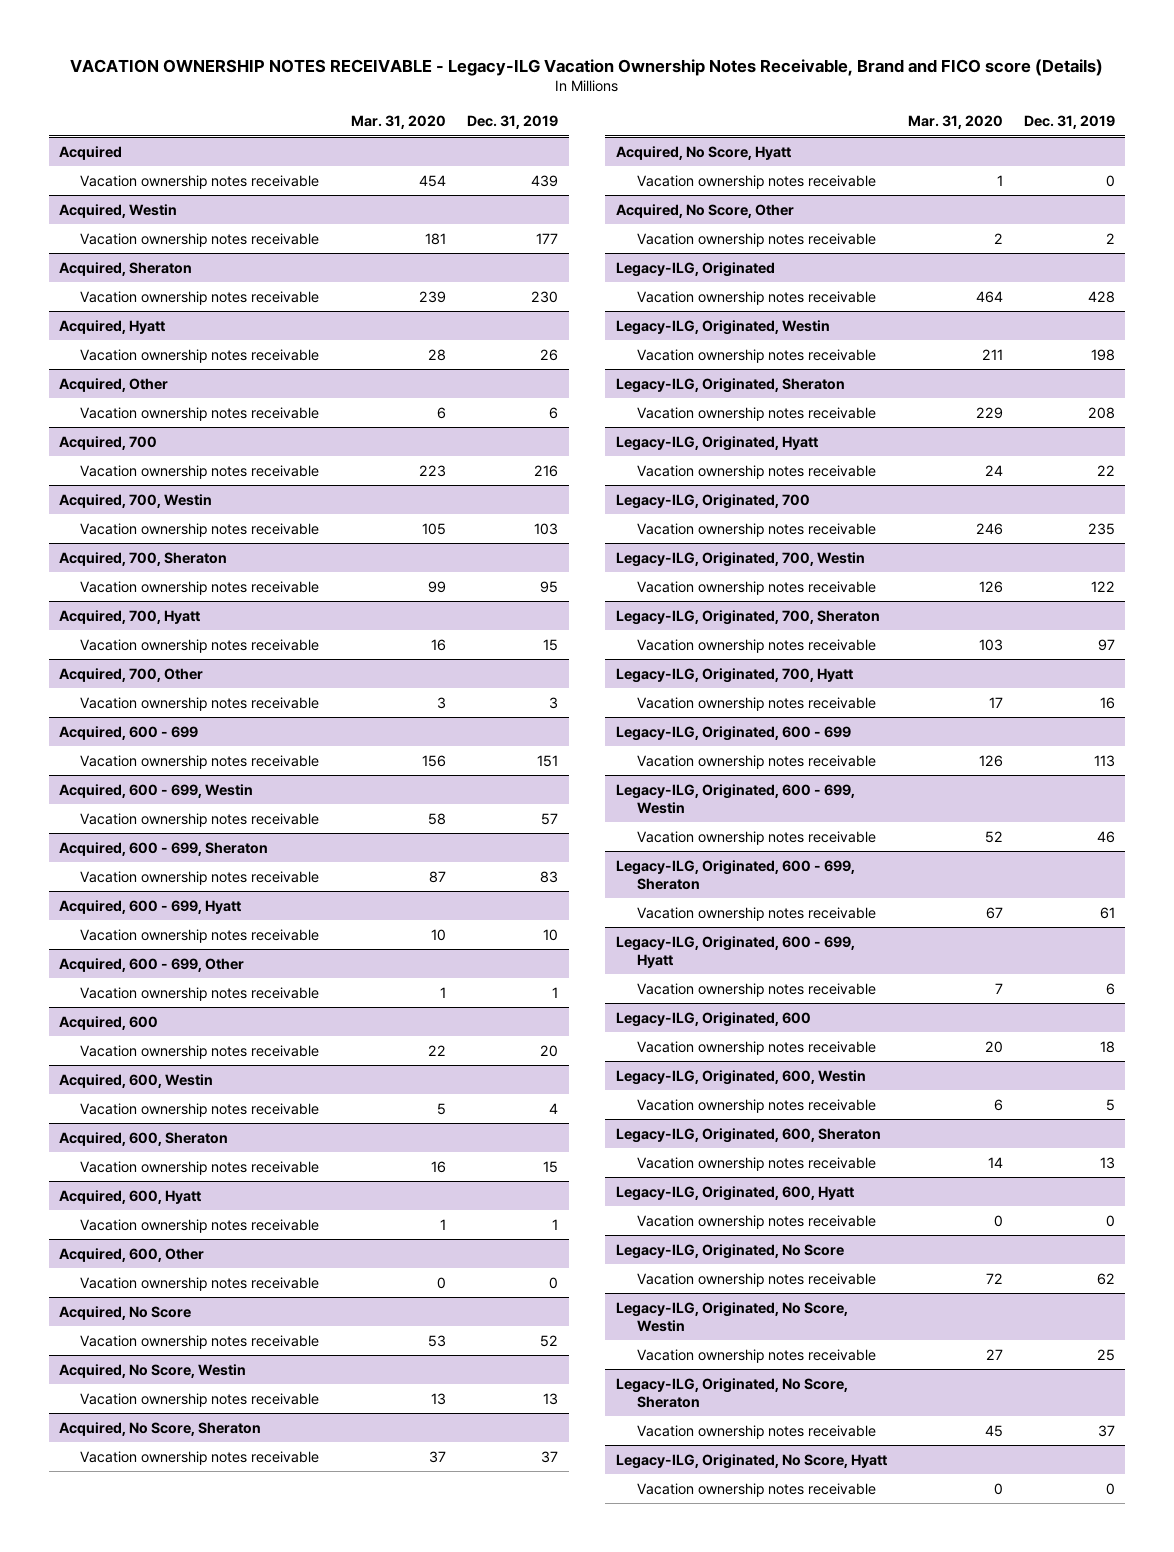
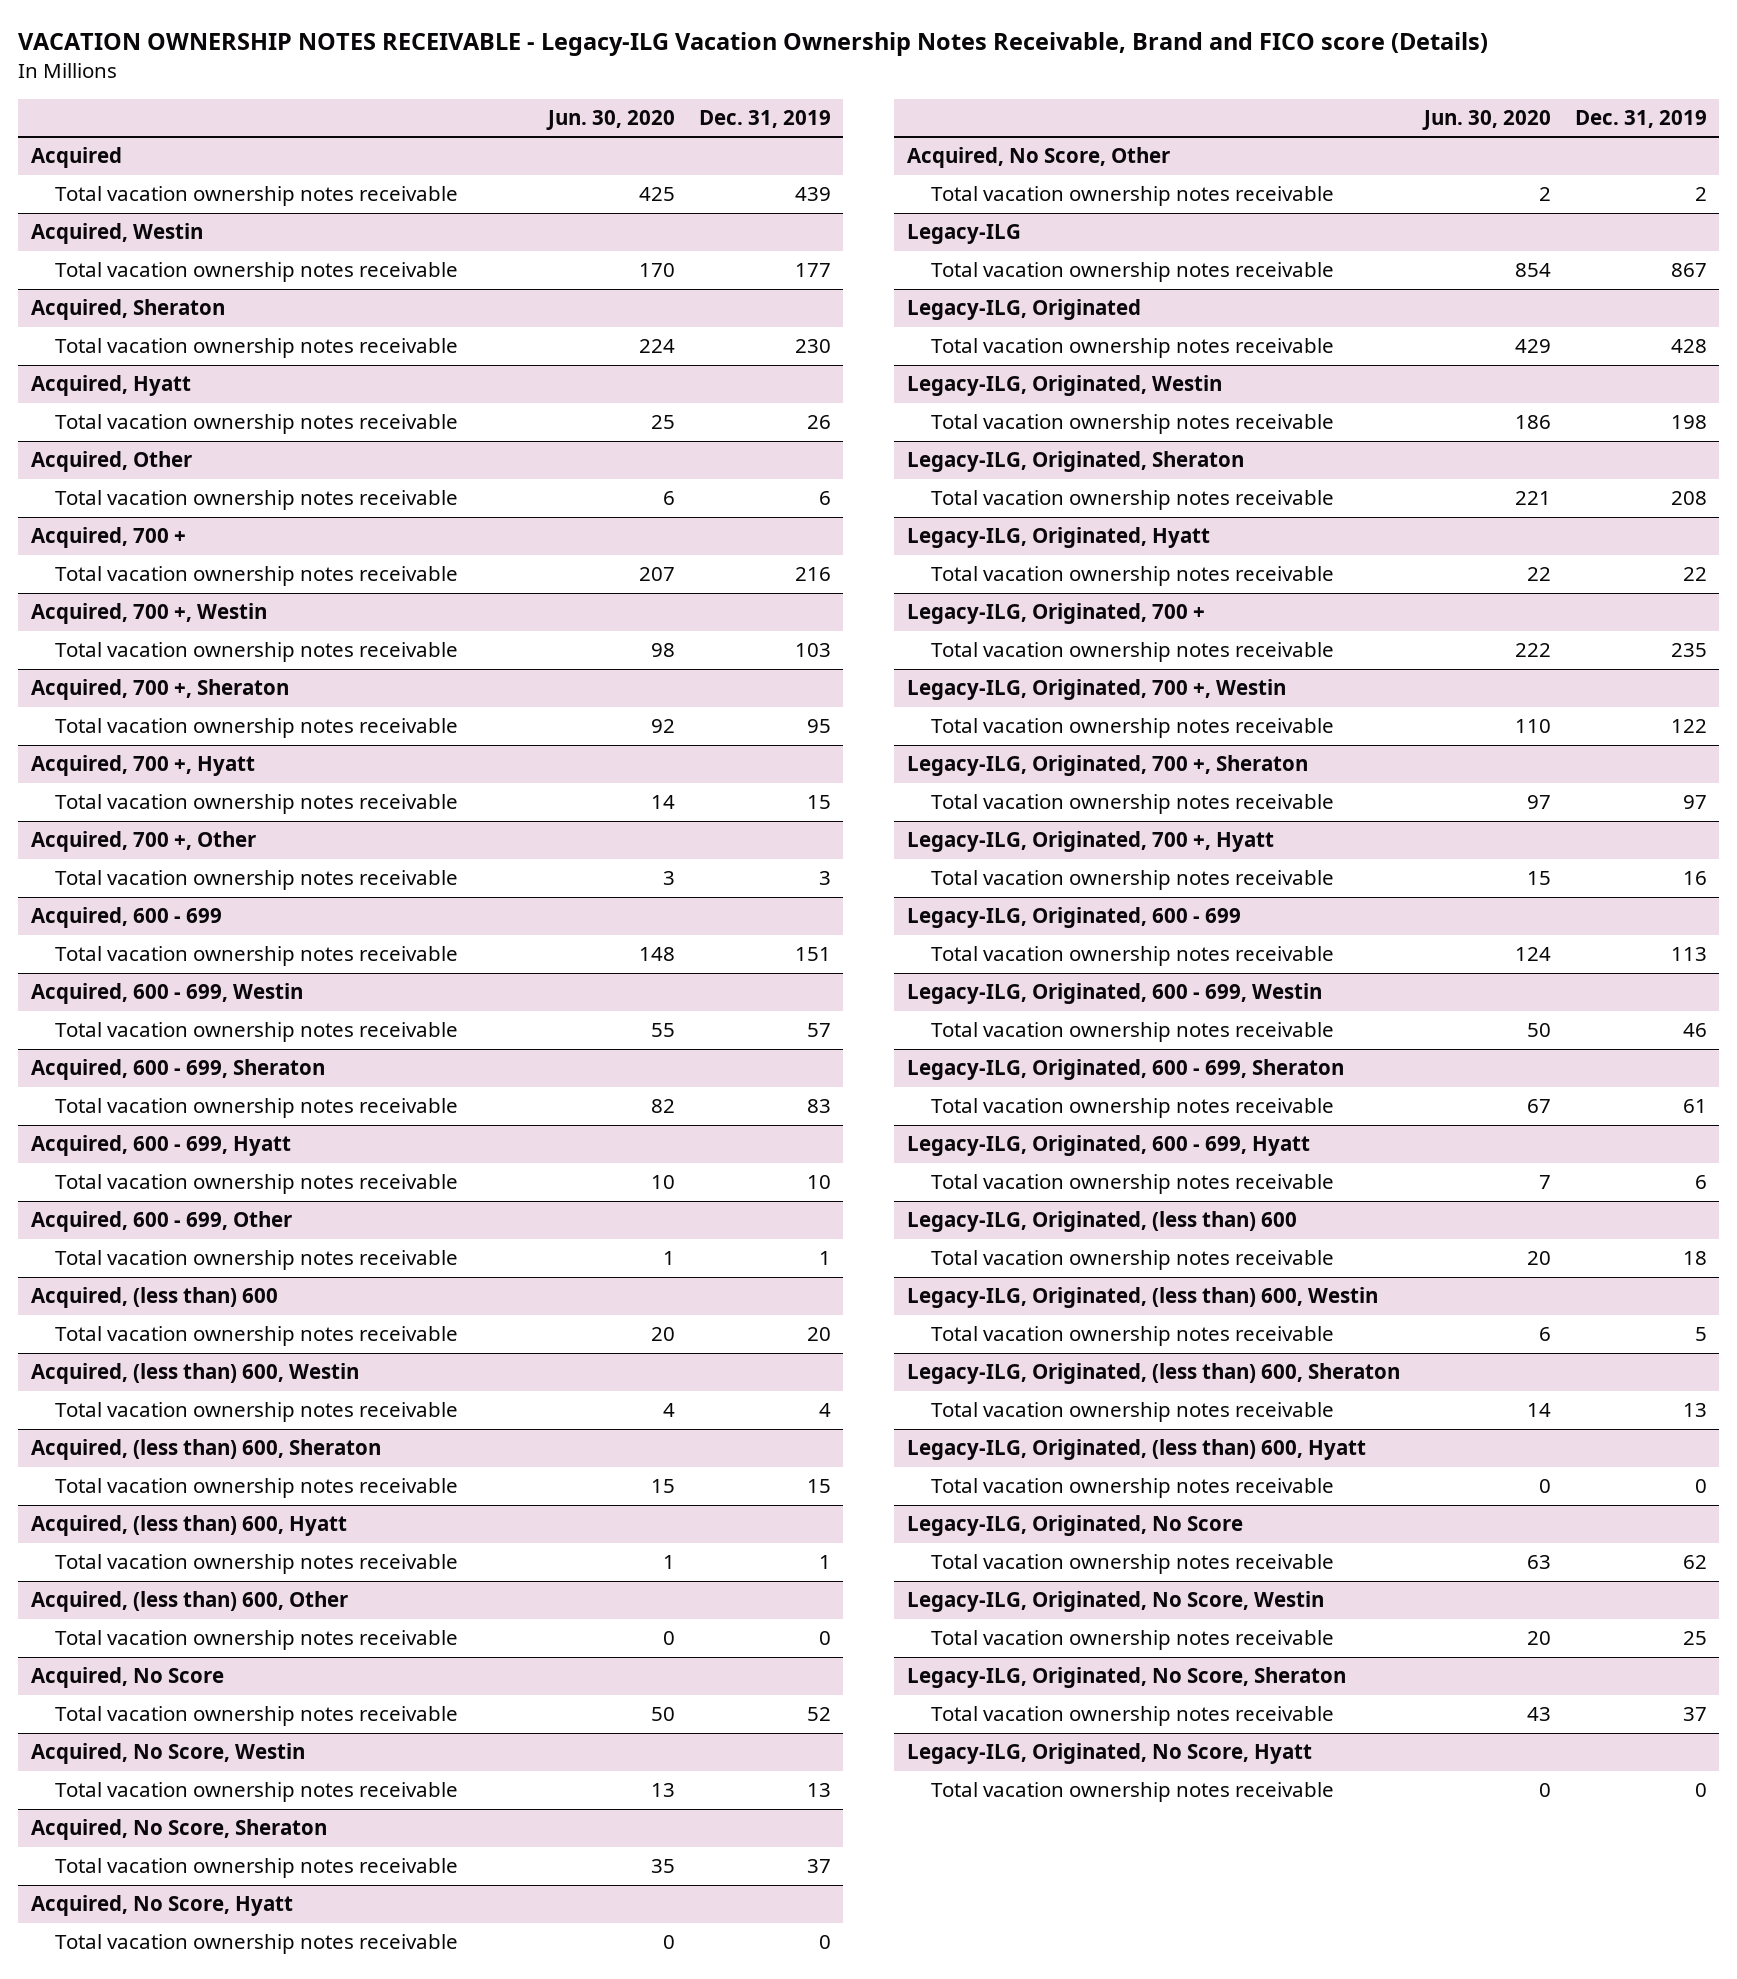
- | Mar. 31, 2020 | Dec. 31, 2019
+ | Jun. 30, 2020 | Dec. 31, 2019
@ Acquired
- Vacation ownership notes receivable | 454 | 439
+ Total vacation ownership notes receivable | 425 | 439
@ Acquired, Westin
- Vacation ownership notes receivable | 181 | 177
+ Total vacation ownership notes receivable | 170 | 177
@ Acquired, Sheraton
- Vacation ownership notes receivable | 239 | 230
+ Total vacation ownership notes receivable | 224 | 230
@ Acquired, Hyatt
- Vacation ownership notes receivable | 28 | 26
+ Total vacation ownership notes receivable | 25 | 26
@ Acquired, Other
- Vacation ownership notes receivable | 6 | 6
- Acquired, 700
- Vacation ownership notes receivable | 223 | 216
- Acquired, 700, Westin
- Vacation ownership notes receivable | 105 | 103
- Acquired, 700, Sheraton
- Vacation ownership notes receivable | 99 | 95
- Acquired, 700, Hyatt
- Vacation ownership notes receivable | 16 | 15
- Acquired, 700, Other
- Vacation ownership notes receivable | 3 | 3
@ Acquired, Other
+ Total vacation ownership notes receivable | 6 | 6
+ Acquired, 700 +
+ Total vacation ownership notes receivable | 207 | 216
+ Acquired, 700 +, Westin
+ Total vacation ownership notes receivable | 98 | 103
+ Acquired, 700 +, Sheraton
+ Total vacation ownership notes receivable | 92 | 95
+ Acquired, 700 +, Hyatt
+ Total vacation ownership notes receivable | 14 | 15
+ Acquired, 700 +, Other
+ Total vacation ownership notes receivable | 3 | 3
@ Acquired, 600 - 699
- Vacation ownership notes receivable | 156 | 151
+ Total vacation ownership notes receivable | 148 | 151
@ Acquired, 600 - 699, Westin
- Vacation ownership notes receivable | 58 | 57
+ Total vacation ownership notes receivable | 55 | 57
@ Acquired, 600 - 699, Sheraton
- Vacation ownership notes receivable | 87 | 83
+ Total vacation ownership notes receivable | 82 | 83
@ Acquired, 600 - 699, Hyatt
- Vacation ownership notes receivable | 10 | 10
+ Total vacation ownership notes receivable | 10 | 10
@ Acquired, 600 - 699, Other
- Vacation ownership notes receivable | 1 | 1
- Acquired, 600
- Vacation ownership notes receivable | 22 | 20
- Acquired, 600, Westin
- Vacation ownership notes receivable | 5 | 4
- Acquired, 600, Sheraton
- Vacation ownership notes receivable | 16 | 15
- Acquired, 600, Hyatt
- Vacation ownership notes receivable | 1 | 1
- Acquired, 600, Other
- Vacation ownership notes receivable | 0 | 0
@ Acquired, 600 - 699, Other
+ Total vacation ownership notes receivable | 1 | 1
+ Acquired, (less than) 600
+ Total vacation ownership notes receivable | 20 | 20
+ Acquired, (less than) 600, Westin
+ Total vacation ownership notes receivable | 4 | 4
+ Acquired, (less than) 600, Sheraton
+ Total vacation ownership notes receivable | 15 | 15
+ Acquired, (less than) 600, Hyatt
+ Total vacation ownership notes receivable | 1 | 1
+ Acquired, (less than) 600, Other
+ Total vacation ownership notes receivable | 0 | 0
@ Acquired, No Score
- Vacation ownership notes receivable | 53 | 52
+ Total vacation ownership notes receivable | 50 | 52
@ Acquired, No Score, Westin
- Vacation ownership notes receivable | 13 | 13
+ Total vacation ownership notes receivable | 13 | 13
@ Acquired, No Score, Sheraton
- Vacation ownership notes receivable | 37 | 37
+ Total vacation ownership notes receivable | 35 | 37
@ Acquired, No Score, Hyatt
- Vacation ownership notes receivable | 1 | 0
+ Total vacation ownership notes receivable | 0 | 0
@ Acquired, No Score, Other
- Vacation ownership notes receivable | 2 | 2
+ Total vacation ownership notes receivable | 2 | 2
+ Legacy-ILG
+ Total vacation ownership notes receivable | 854 | 867
@ Legacy-ILG, Originated
- Vacation ownership notes receivable | 464 | 428
+ Total vacation ownership notes receivable | 429 | 428
@ Legacy-ILG, Originated, Westin
- Vacation ownership notes receivable | 211 | 198
+ Total vacation ownership notes receivable | 186 | 198
@ Legacy-ILG, Originated, Sheraton
- Vacation ownership notes receivable | 229 | 208
+ Total vacation ownership notes receivable | 221 | 208
@ Legacy-ILG, Originated, Hyatt
- Vacation ownership notes receivable | 24 | 22
- Legacy-ILG, Originated, 700
- Vacation ownership notes receivable | 246 | 235
- Legacy-ILG, Originated, 700, Westin
- Vacation ownership notes receivable | 126 | 122
- Legacy-ILG, Originated, 700, Sheraton
- Vacation ownership notes receivable | 103 | 97
- Legacy-ILG, Originated, 700, Hyatt
- Vacation ownership notes receivable | 17 | 16
@ Legacy-ILG, Originated, Hyatt
+ Total vacation ownership notes receivable | 22 | 22
+ Legacy-ILG, Originated, 700 +
+ Total vacation ownership notes receivable | 222 | 235
+ Legacy-ILG, Originated, 700 +, Westin
+ Total vacation ownership notes receivable | 110 | 122
+ Legacy-ILG, Originated, 700 +, Sheraton
+ Total vacation ownership notes receivable | 97 | 97
+ Legacy-ILG, Originated, 700 +, Hyatt
+ Total vacation ownership notes receivable | 15 | 16
@ Legacy-ILG, Originated, 600 - 699
- Vacation ownership notes receivable | 126 | 113
+ Total vacation ownership notes receivable | 124 | 113
@ Legacy-ILG, Originated, 600 - 699, Westin
- Vacation ownership notes receivable | 52 | 46
+ Total vacation ownership notes receivable | 50 | 46
@ Legacy-ILG, Originated, 600 - 699, Sheraton
- Vacation ownership notes receivable | 67 | 61
+ Total vacation ownership notes receivable | 67 | 61
@ Legacy-ILG, Originated, 600 - 699, Hyatt
- Vacation ownership notes receivable | 7 | 6
- Legacy-ILG, Originated, 600
- Vacation ownership notes receivable | 20 | 18
- Legacy-ILG, Originated, 600, Westin
- Vacation ownership notes receivable | 6 | 5
- Legacy-ILG, Originated, 600, Sheraton
- Vacation ownership notes receivable | 14 | 13
- Legacy-ILG, Originated, 600, Hyatt
- Vacation ownership notes receivable | 0 | 0
@ Legacy-ILG, Originated, 600 - 699, Hyatt
+ Total vacation ownership notes receivable | 7 | 6
+ Legacy-ILG, Originated, (less than) 600
+ Total vacation ownership notes receivable | 20 | 18
+ Legacy-ILG, Originated, (less than) 600, Westin
+ Total vacation ownership notes receivable | 6 | 5
+ Legacy-ILG, Originated, (less than) 600, Sheraton
+ Total vacation ownership notes receivable | 14 | 13
+ Legacy-ILG, Originated, (less than) 600, Hyatt
+ Total vacation ownership notes receivable | 0 | 0
@ Legacy-ILG, Originated, No Score
- Vacation ownership notes receivable | 72 | 62
+ Total vacation ownership notes receivable | 63 | 62
@ Legacy-ILG, Originated, No Score, Westin
- Vacation ownership notes receivable | 27 | 25
+ Total vacation ownership notes receivable | 20 | 25
@ Legacy-ILG, Originated, No Score, Sheraton
- Vacation ownership notes receivable | 45 | 37
+ Total vacation ownership notes receivable | 43 | 37
@ Legacy-ILG, Originated, No Score, Hyatt
- Vacation ownership notes receivable | 0 | 0
+ Total vacation ownership notes receivable | 0 | 0

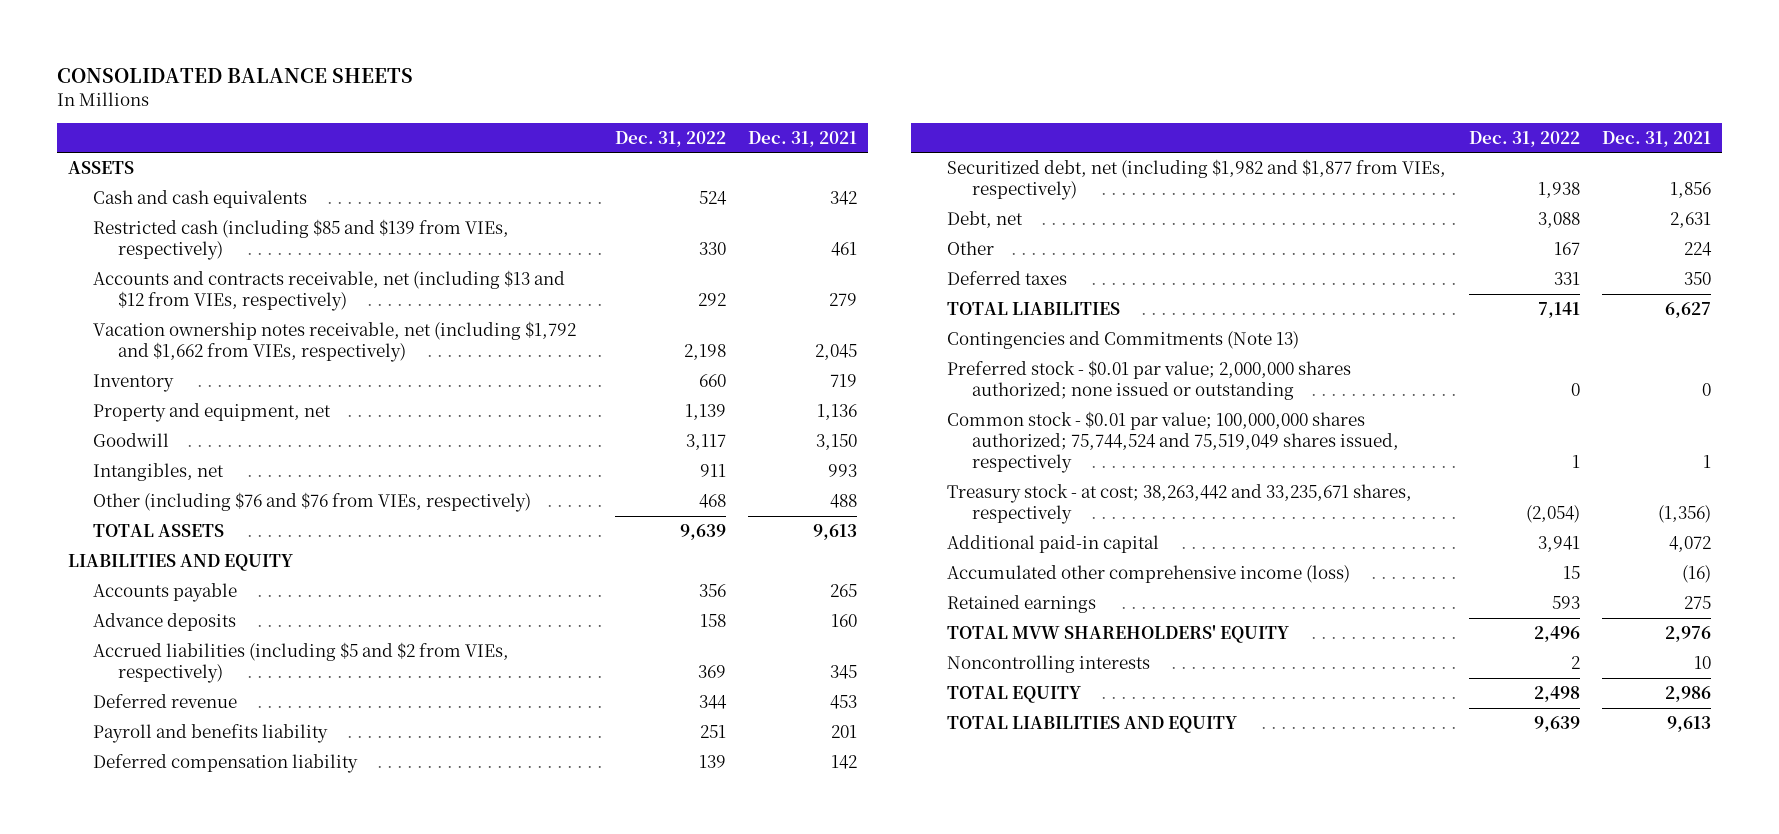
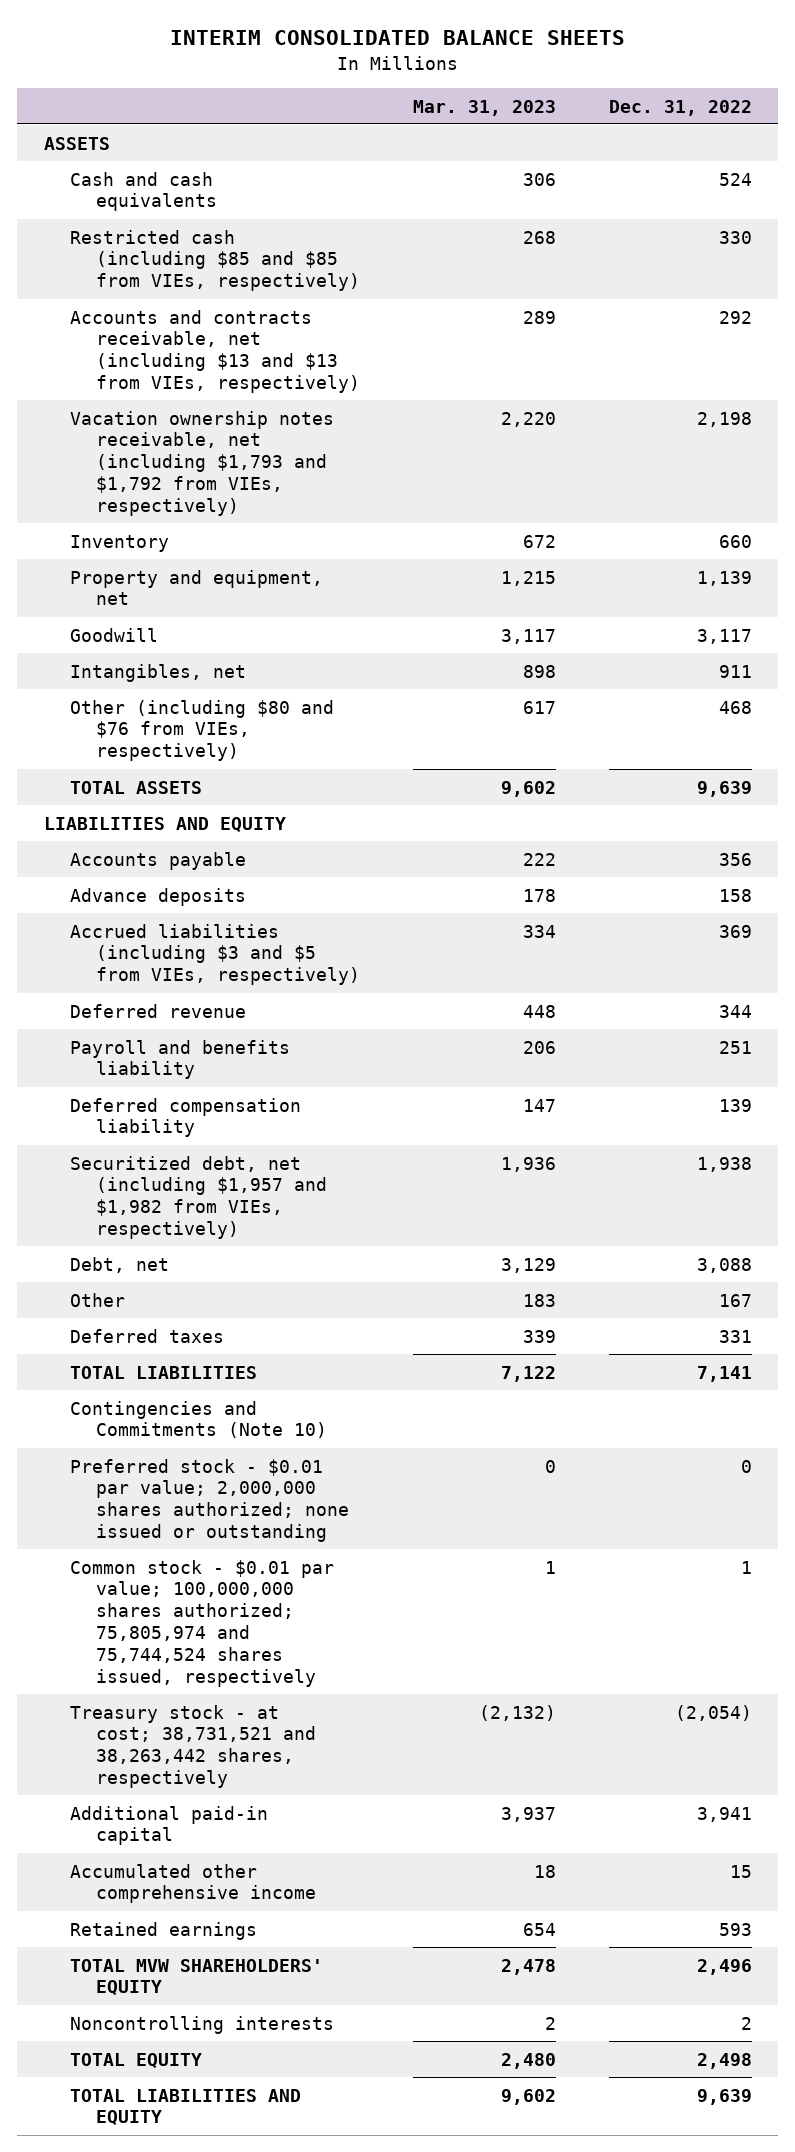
- CONSOLIDATED BALANCE SHEETS
+ INTERIM CONSOLIDATED BALANCE SHEETS
- | Dec. 31, 2022 | Dec. 31, 2021
+ | Mar. 31, 2023 | Dec. 31, 2022
- Restricted cash (including $85 and $139 from VIEs, respectively) | 330 | 461
- Accounts and contracts receivable, net (including $13 and $12 from VIEs, respectively) | 292 | 279
- Vacation ownership notes receivable, net (including $1,792 and $1,662 from VIEs, respectively) | 2,198 | 2,045
+ Restricted cash (including $85 and $85 from VIEs, respectively) | 268 | 330
+ Accounts and contracts receivable, net (including $13 and $13 from VIEs, respectively) | 289 | 292
+ Vacation ownership notes receivable, net (including $1,793 and $1,792 from VIEs, respectively) | 2,220 | 2,198
- Other (including $76 and $76 from VIEs, respectively) | 468 | 488
+ Other (including $80 and $76 from VIEs, respectively) | 617 | 468
- Accrued liabilities (including $5 and $2 from VIEs, respectively) | 369 | 345
+ Accrued liabilities (including $3 and $5 from VIEs, respectively) | 334 | 369
- Securitized debt, net (including $1,982 and $1,877 from VIEs, respectively) | 1,938 | 1,856
+ Securitized debt, net (including $1,957 and $1,982 from VIEs, respectively) | 1,936 | 1,938
- Contingencies and Commitments (Note 13)
+ Contingencies and Commitments (Note 10)
- Common stock - $0.01 par value; 100,000,000 shares authorized; 75,744,524 and 75,519,049 shares issued, respectively | 1 | 1
- Treasury stock - at cost; 38,263,442 and 33,235,671 shares, respectively | (2,054) | (1,356)
+ Common stock - $0.01 par value; 100,000,000 shares authorized; 75,805,974 and 75,744,524 shares issued, respectively | 1 | 1
+ Treasury stock - at cost; 38,731,521 and 38,263,442 shares, respectively | (2,132) | (2,054)
- Accumulated other comprehensive income (loss) | 15 | (16)
+ Accumulated other comprehensive income | 18 | 15

